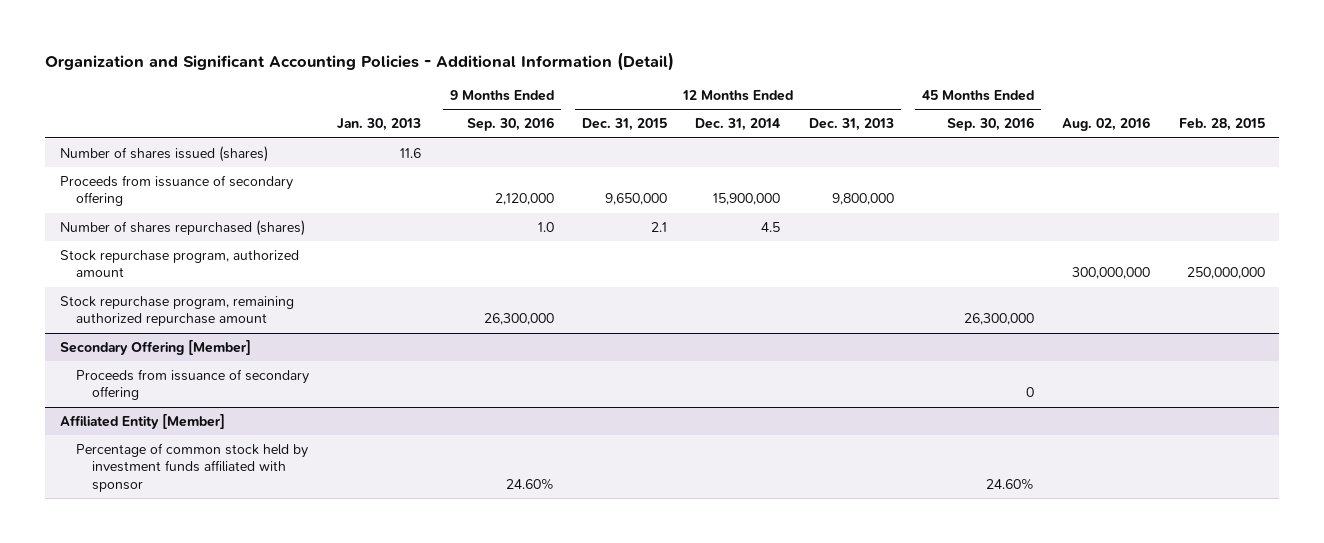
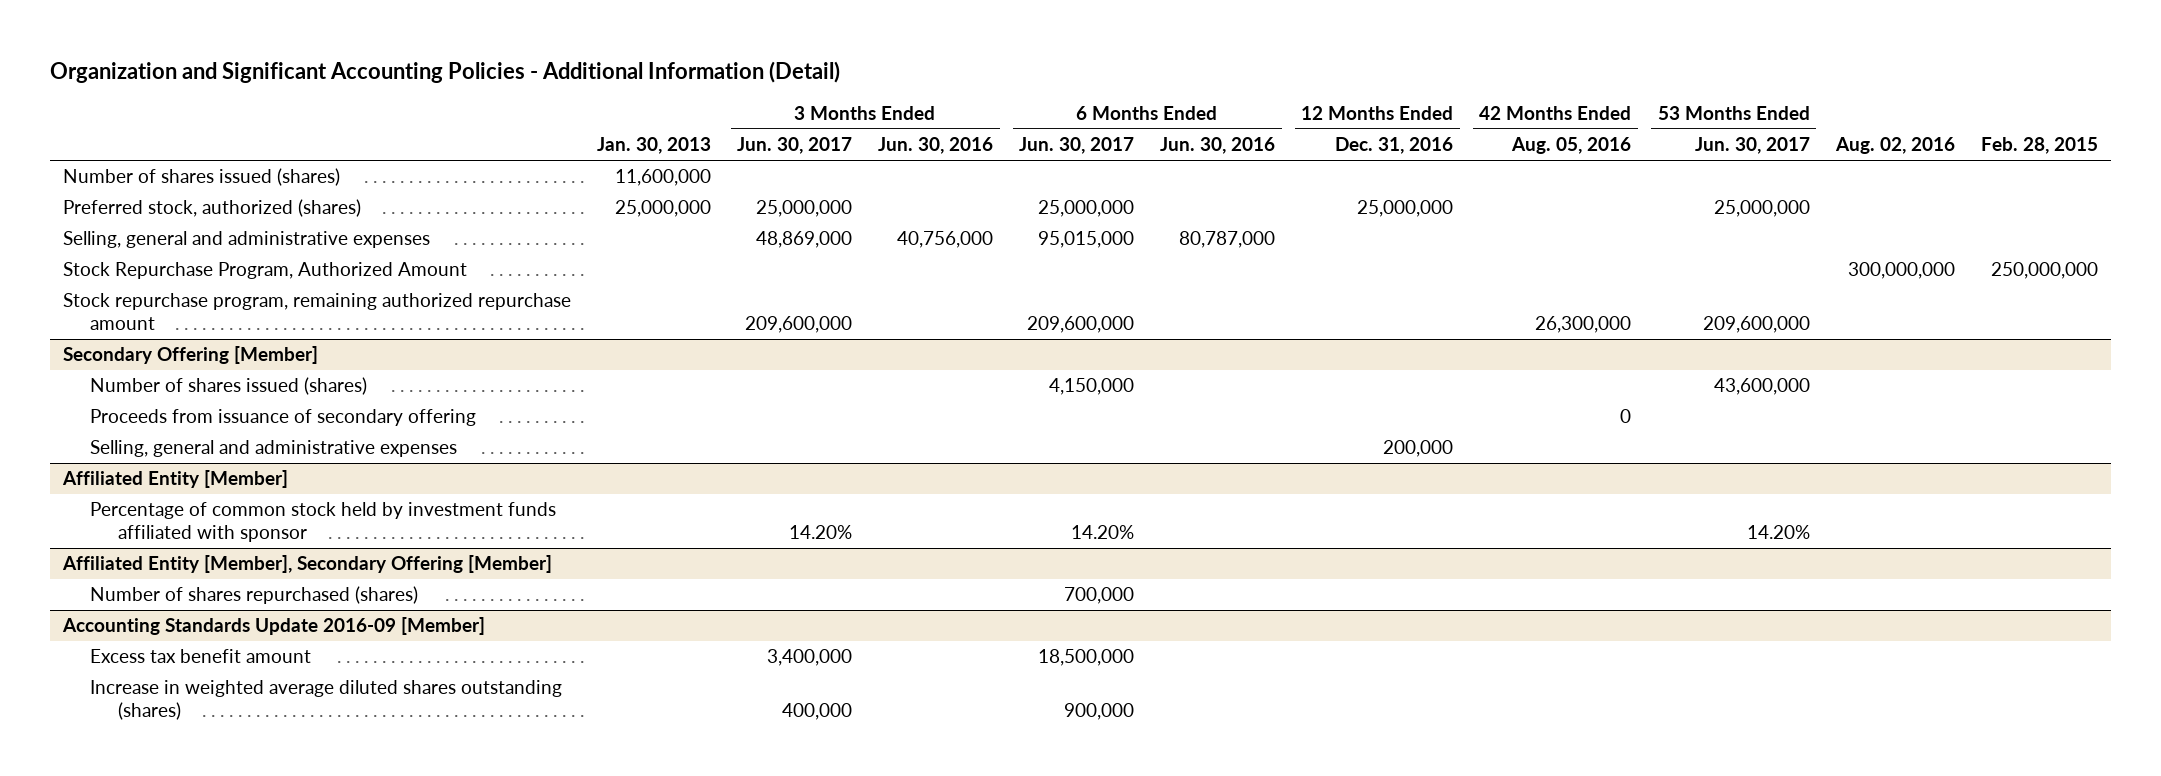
- | Jan. 30, 2013 | 9 Months Ended Sep. 30, 2016 | 12 Months Ended Dec. 31, 2015 | 12 Months Ended Dec. 31, 2014 | 12 Months Ended Dec. 31, 2013 | 45 Months Ended Sep. 30, 2016 | Aug. 02, 2016 | Feb. 28, 2015
+ | Jan. 30, 2013 | 3 Months Ended Jun. 30, 2017 | 3 Months Ended Jun. 30, 2016 | 6 Months Ended Jun. 30, 2017 | 6 Months Ended Jun. 30, 2016 | 12 Months Ended Dec. 31, 2016 | 42 Months Ended Aug. 05, 2016 | 53 Months Ended Jun. 30, 2017 | Aug. 02, 2016 | Feb. 28, 2015
- Number of shares issued (shares) | 11.6 | | | | | | |
- Proceeds from issuance of secondary offering | | 2,120,000 | 9,650,000 | 15,900,000 | 9,800,000 | | |
- Number of shares repurchased (shares) | | 1.0 | 2.1 | 4.5 | | | |
- Stock repurchase program, authorized amount | | | | | | | 300,000,000 | 250,000,000
+ Number of shares issued (shares) | 11,600,000 | | | | | | | | |
+ Preferred stock, authorized (shares) | 25,000,000 | 25,000,000 | | 25,000,000 | | 25,000,000 | | 25,000,000 | |
+ Selling, general and administrative expenses | | 48,869,000 | 40,756,000 | 95,015,000 | 80,787,000 | | | | |
+ Stock Repurchase Program, Authorized Amount | | | | | | | | | 300,000,000 | 250,000,000
@ Secondary Offering [Member]
+ Number of shares issued (shares) | | | | 4,150,000 | | | | 43,600,000 | |
+ Selling, general and administrative expenses | | | | | | 200,000 | | | |
+ Affiliated Entity [Member], Secondary Offering [Member]
+ Number of shares repurchased (shares) | | | | 700,000 | | | | | |
+ Accounting Standards Update 2016-09 [Member]
+ Excess tax benefit amount | | 3,400,000 | | 18,500,000 | | | | | |
+ Increase in weighted average diluted shares outstanding (shares) | | 400,000 | | 900,000 | | | | | |

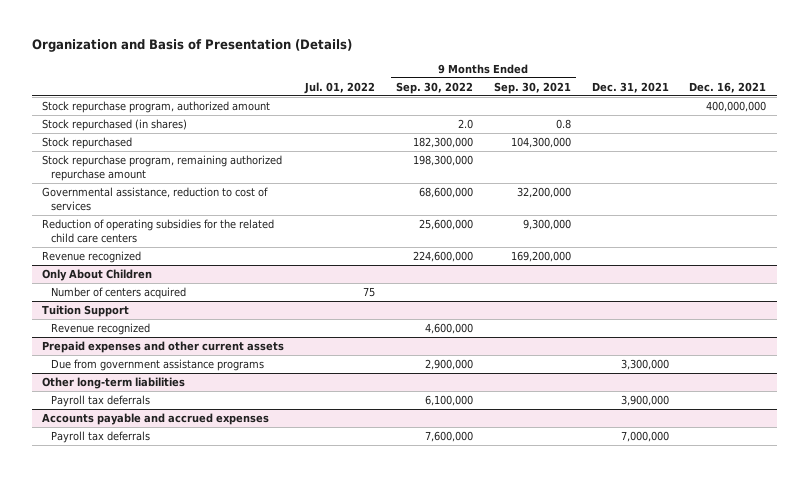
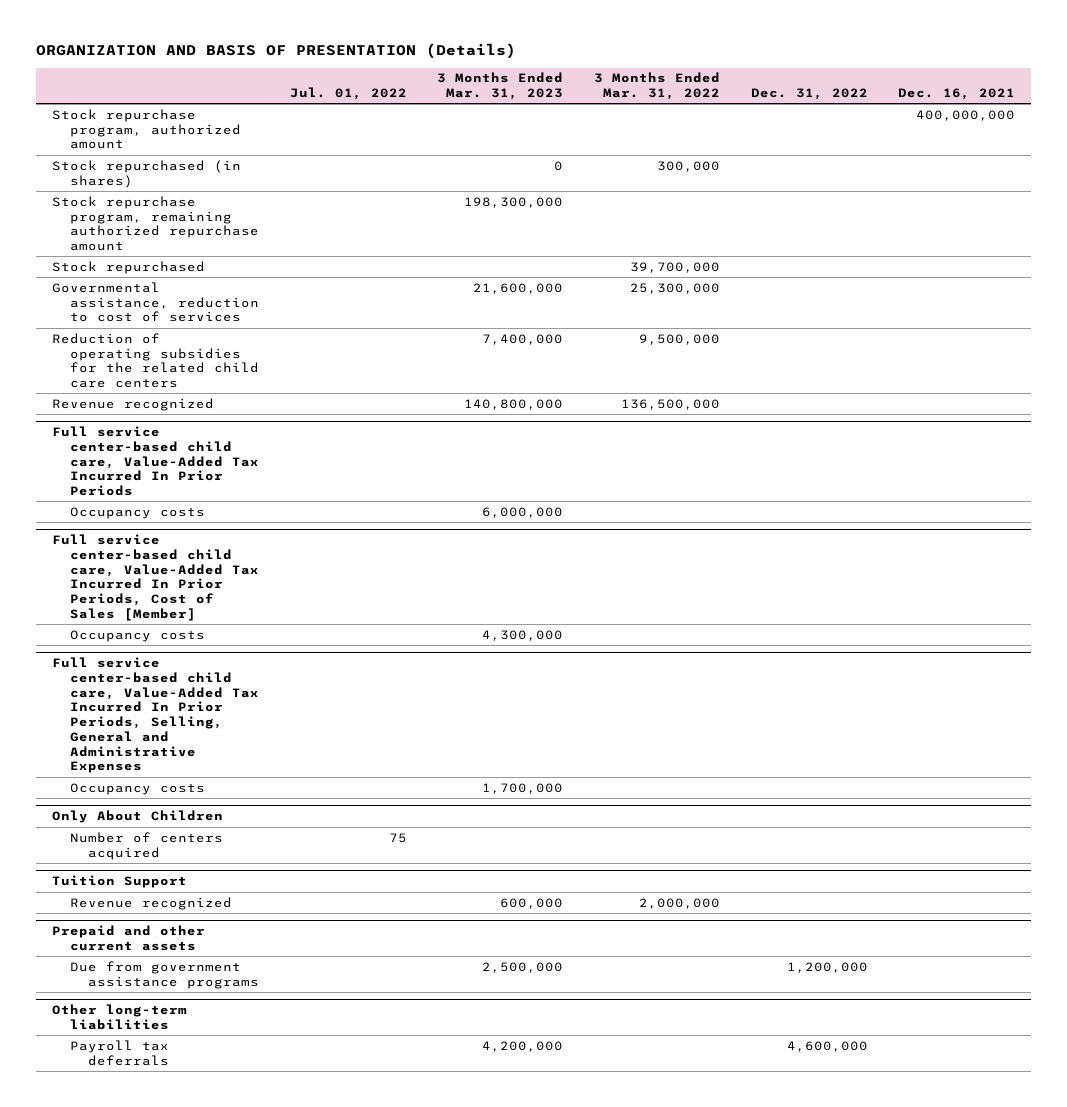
- Organization and Basis of Presentation (Details)
+ ORGANIZATION AND BASIS OF PRESENTATION (Details)
- | Jul. 01, 2022 | 9 Months Ended Sep. 30, 2022 | 9 Months Ended Sep. 30, 2021 | Dec. 31, 2021 | Dec. 16, 2021
+ | Jul. 01, 2022 | 3 Months Ended Mar. 31, 2023 | 3 Months Ended Mar. 31, 2022 | Dec. 31, 2022 | Dec. 16, 2021
moved down: Stock repurchased | | | 39,700,000 | |
+ Full service center-based child care, Value-Added Tax Incurred In Prior Periods
+ Occupancy costs | | 6,000,000 | | |
+ Full service center-based child care, Value-Added Tax Incurred In Prior Periods, Cost of Sales [Member]
+ Occupancy costs | | 4,300,000 | | |
+ Full service center-based child care, Value-Added Tax Incurred In Prior Periods, Selling, General and Administrative Expenses
+ Occupancy costs | | 1,700,000 | | |
- Prepaid expenses and other current assets
+ Prepaid and other current assets
- Accounts payable and accrued expenses
- Payroll tax deferrals | | 7,600,000 | | 7,000,000 |

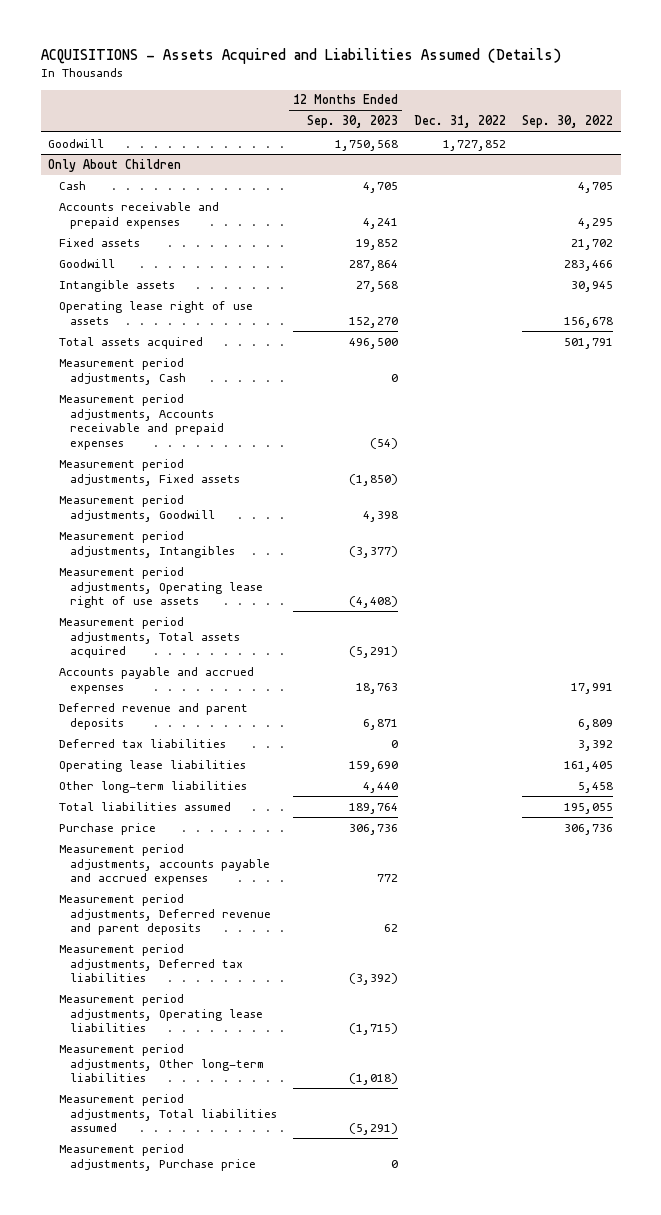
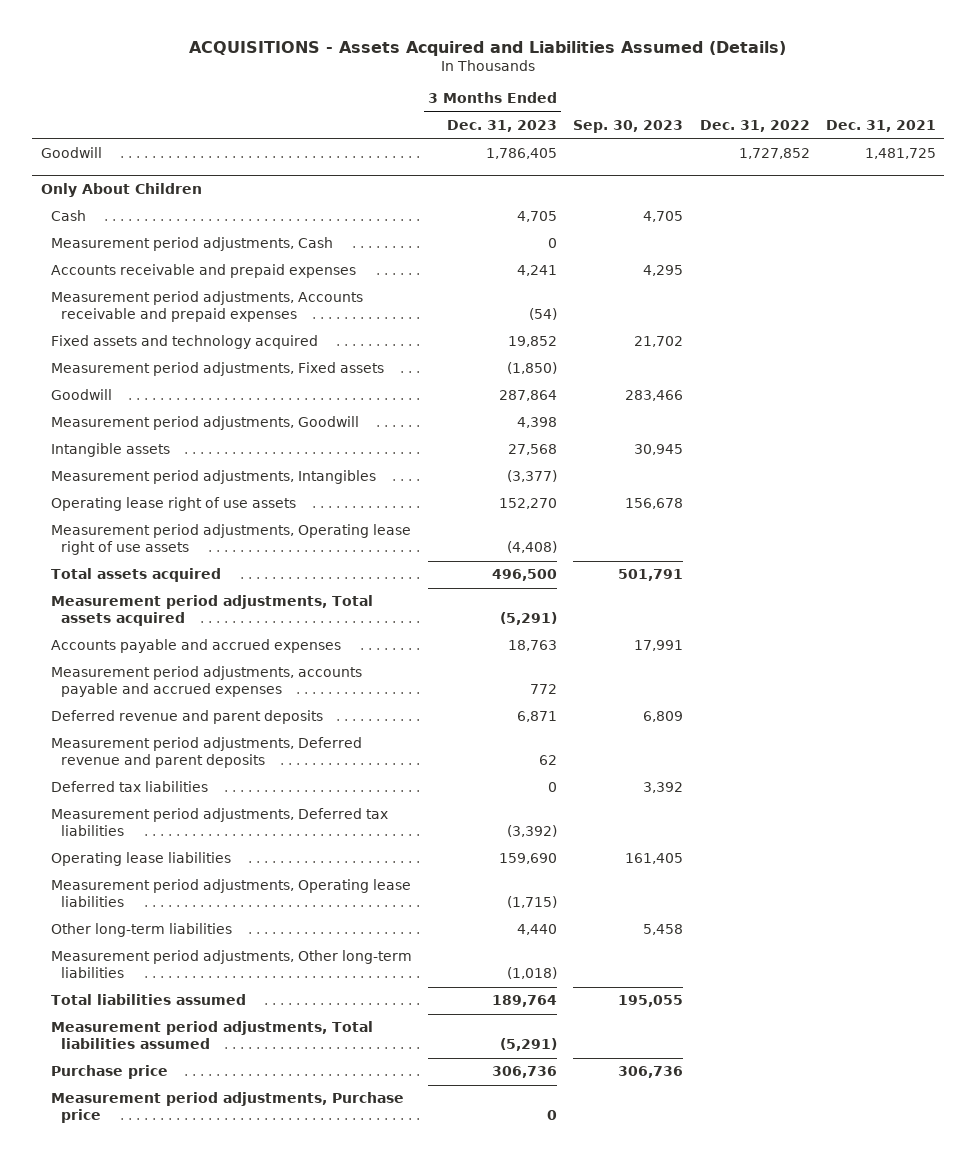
- | 12 Months Ended Sep. 30, 2023 | Dec. 31, 2022 | Sep. 30, 2022
+ | 3 Months Ended Dec. 31, 2023 | Sep. 30, 2023 | Dec. 31, 2022 | Dec. 31, 2021
@ Only About Children
- Fixed assets | 19,852 | | 21,702
moved down: Accounts receivable and prepaid expenses | 4,241 | 4,295 | |
+ Fixed assets and technology acquired | 19,852 | 21,702 | |
moved down: Goodwill | 287,864 | 283,466 | |
moved down: Intangible assets | 27,568 | 30,945 | |
moved down: Operating lease right of use assets | 152,270 | 156,678 | |
moved down: Total assets acquired | 496,500 | 501,791 | |
moved down: Deferred revenue and parent deposits | 6,871 | 6,809 | |
moved down: Deferred tax liabilities | 0 | 3,392 | |
moved down: Operating lease liabilities | 159,690 | 161,405 | |
moved down: Other long-term liabilities | 4,440 | 5,458 | |
moved down: Total liabilities assumed | 189,764 | 195,055 | |
moved down: Purchase price | 306,736 | 306,736 | |

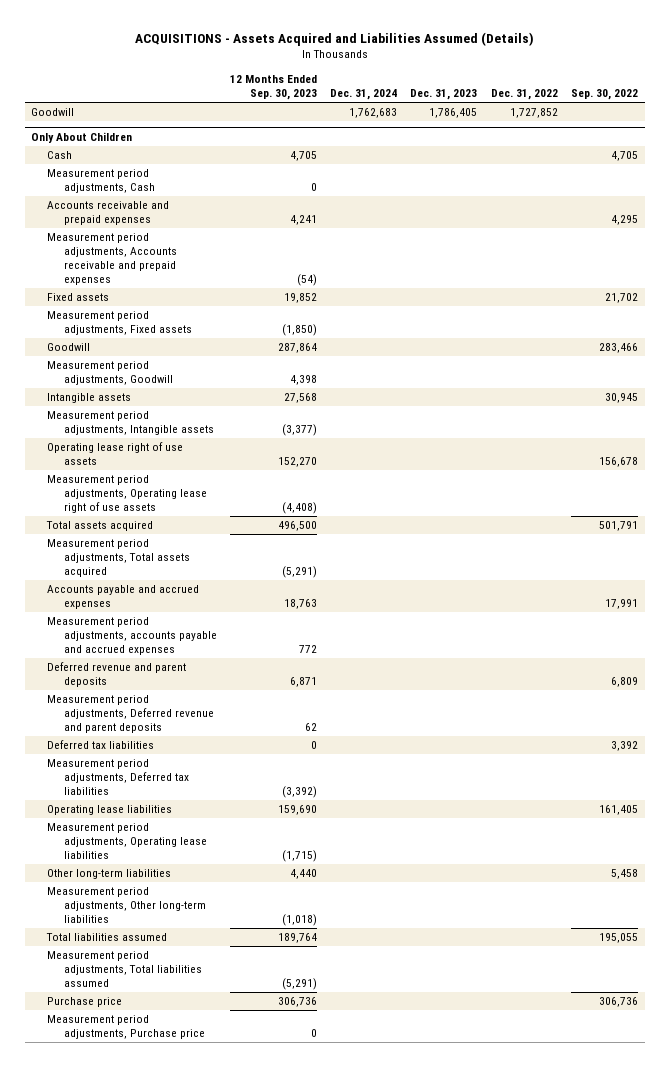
- | 3 Months Ended Dec. 31, 2023 | Sep. 30, 2023 | Dec. 31, 2022 | Dec. 31, 2021
+ | 12 Months Ended Sep. 30, 2023 | Dec. 31, 2024 | Dec. 31, 2023 | Dec. 31, 2022 | Sep. 30, 2022
@ Only About Children
- Fixed assets and technology acquired | 19,852 | 21,702 | |
+ Fixed assets | 19,852 | | | | 21,702
- Measurement period adjustments, Intangibles | (3,377) | | |
+ Measurement period adjustments, Intangible assets | (3,377) | | | |

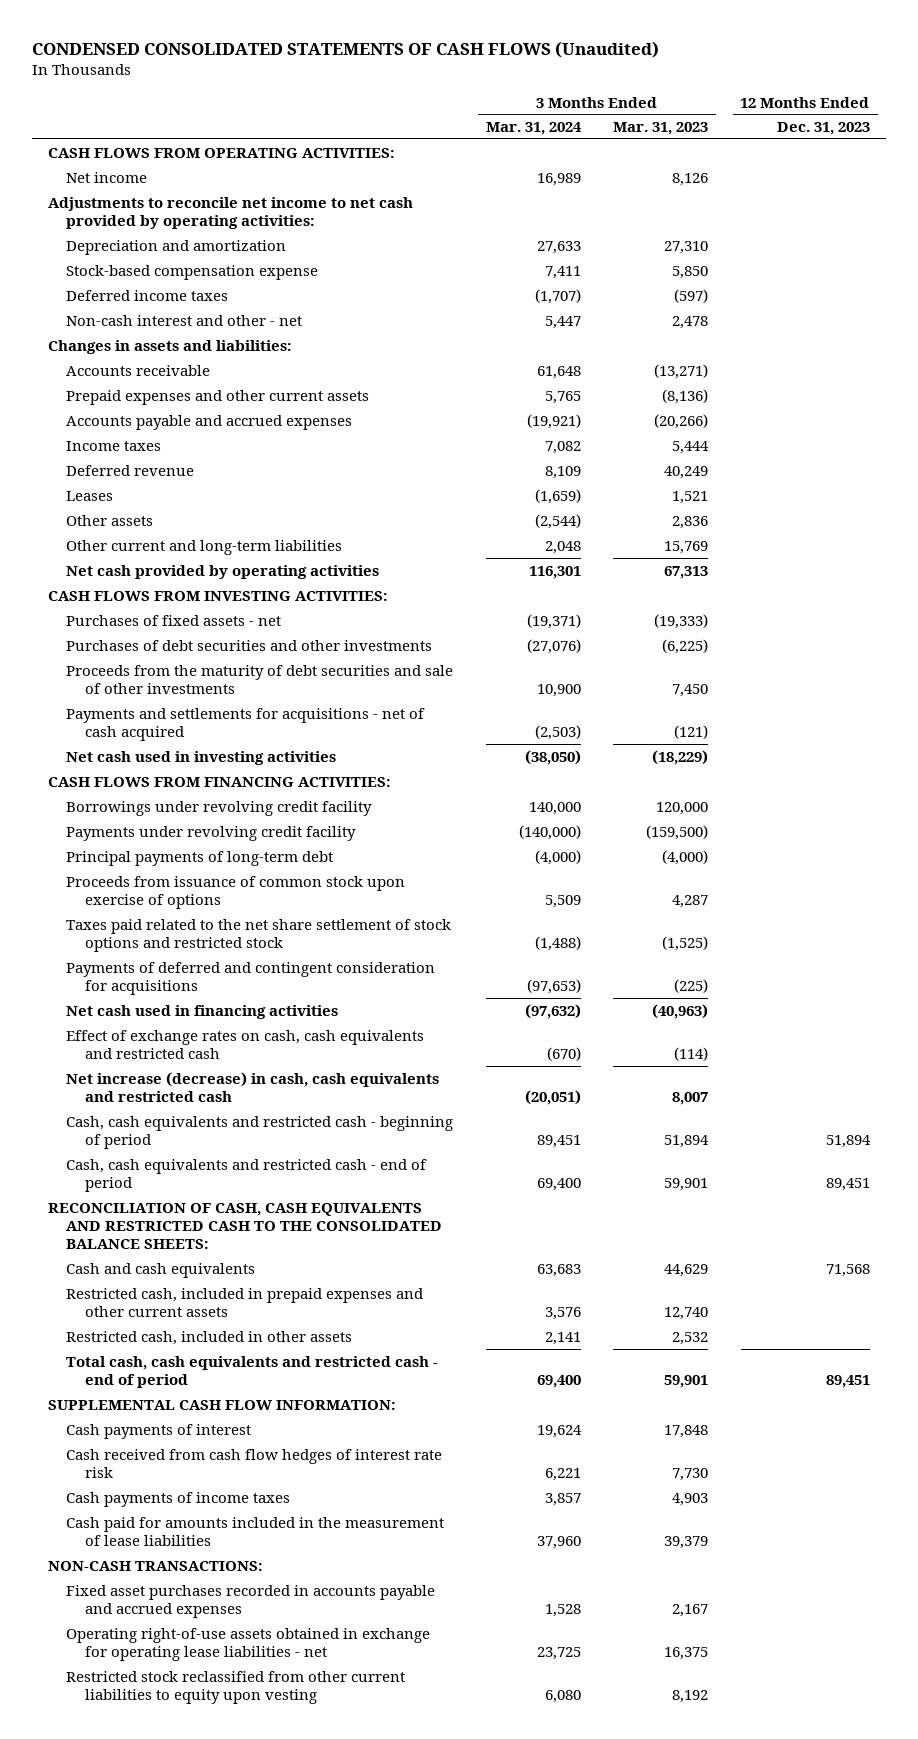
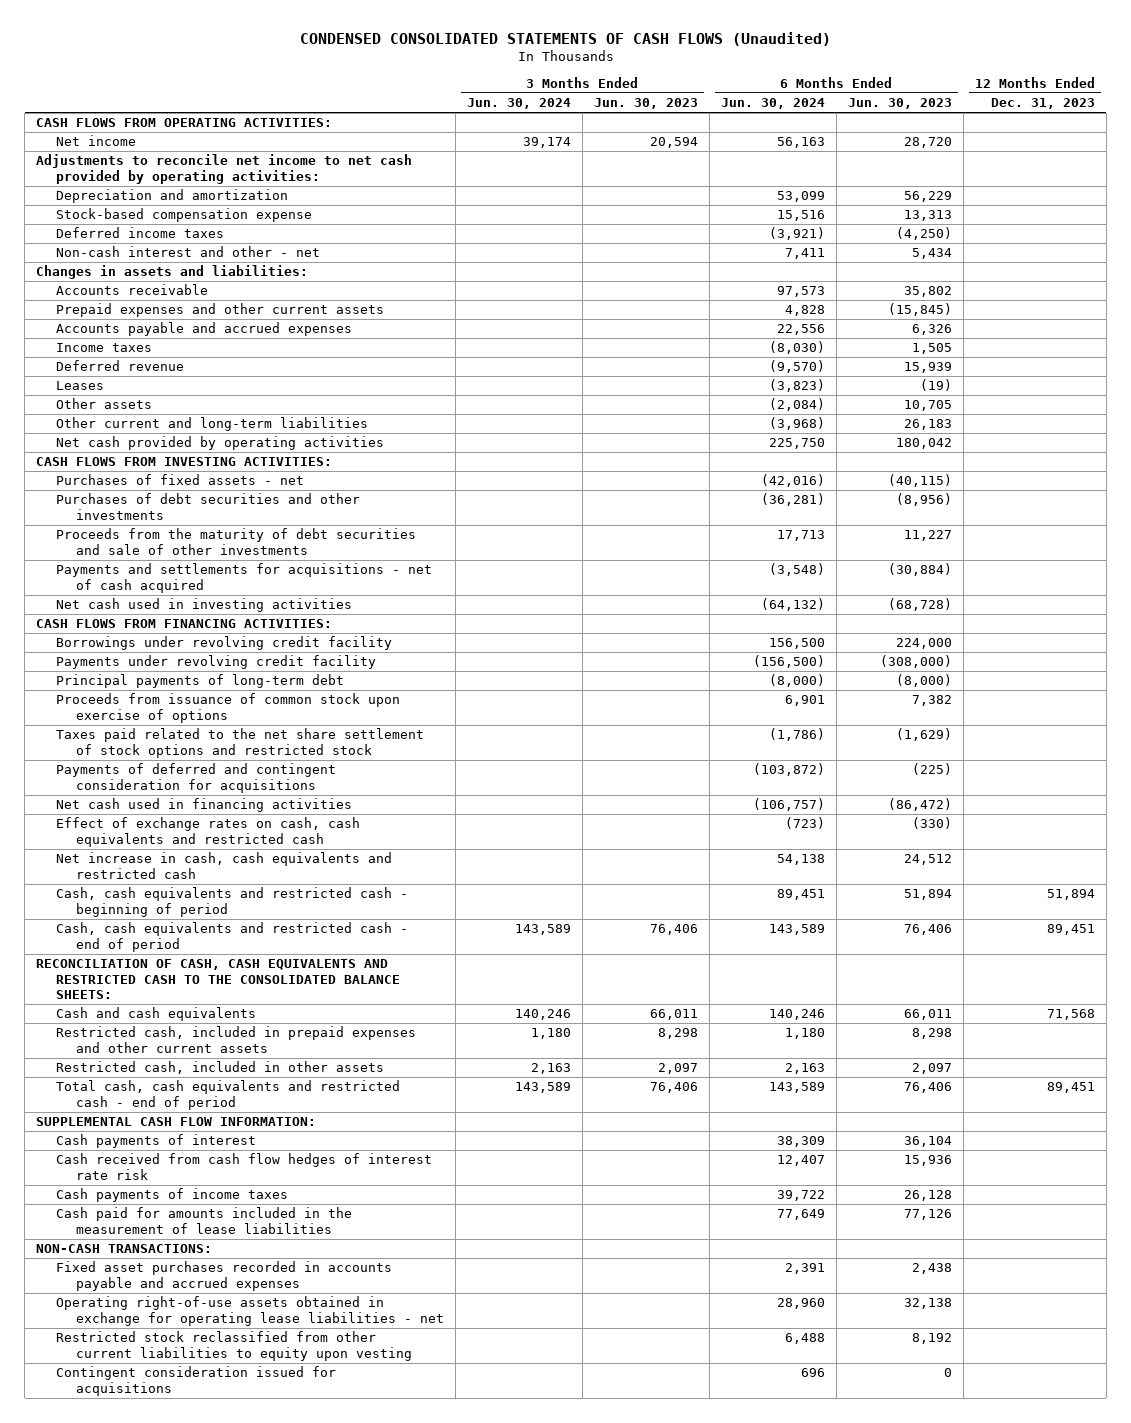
- | 3 Months Ended Mar. 31, 2024 | 3 Months Ended Mar. 31, 2023 | 12 Months Ended Dec. 31, 2023
+ | 3 Months Ended Jun. 30, 2024 | 3 Months Ended Jun. 30, 2023 | 6 Months Ended Jun. 30, 2024 | 6 Months Ended Jun. 30, 2023 | 12 Months Ended Dec. 31, 2023
- Net increase (decrease) in cash, cash equivalents and restricted cash | (20,051) | 8,007 |
+ Net increase in cash, cash equivalents and restricted cash | | | 54,138 | 24,512 |
+ Contingent consideration issued for acquisitions | | | 696 | 0 |

